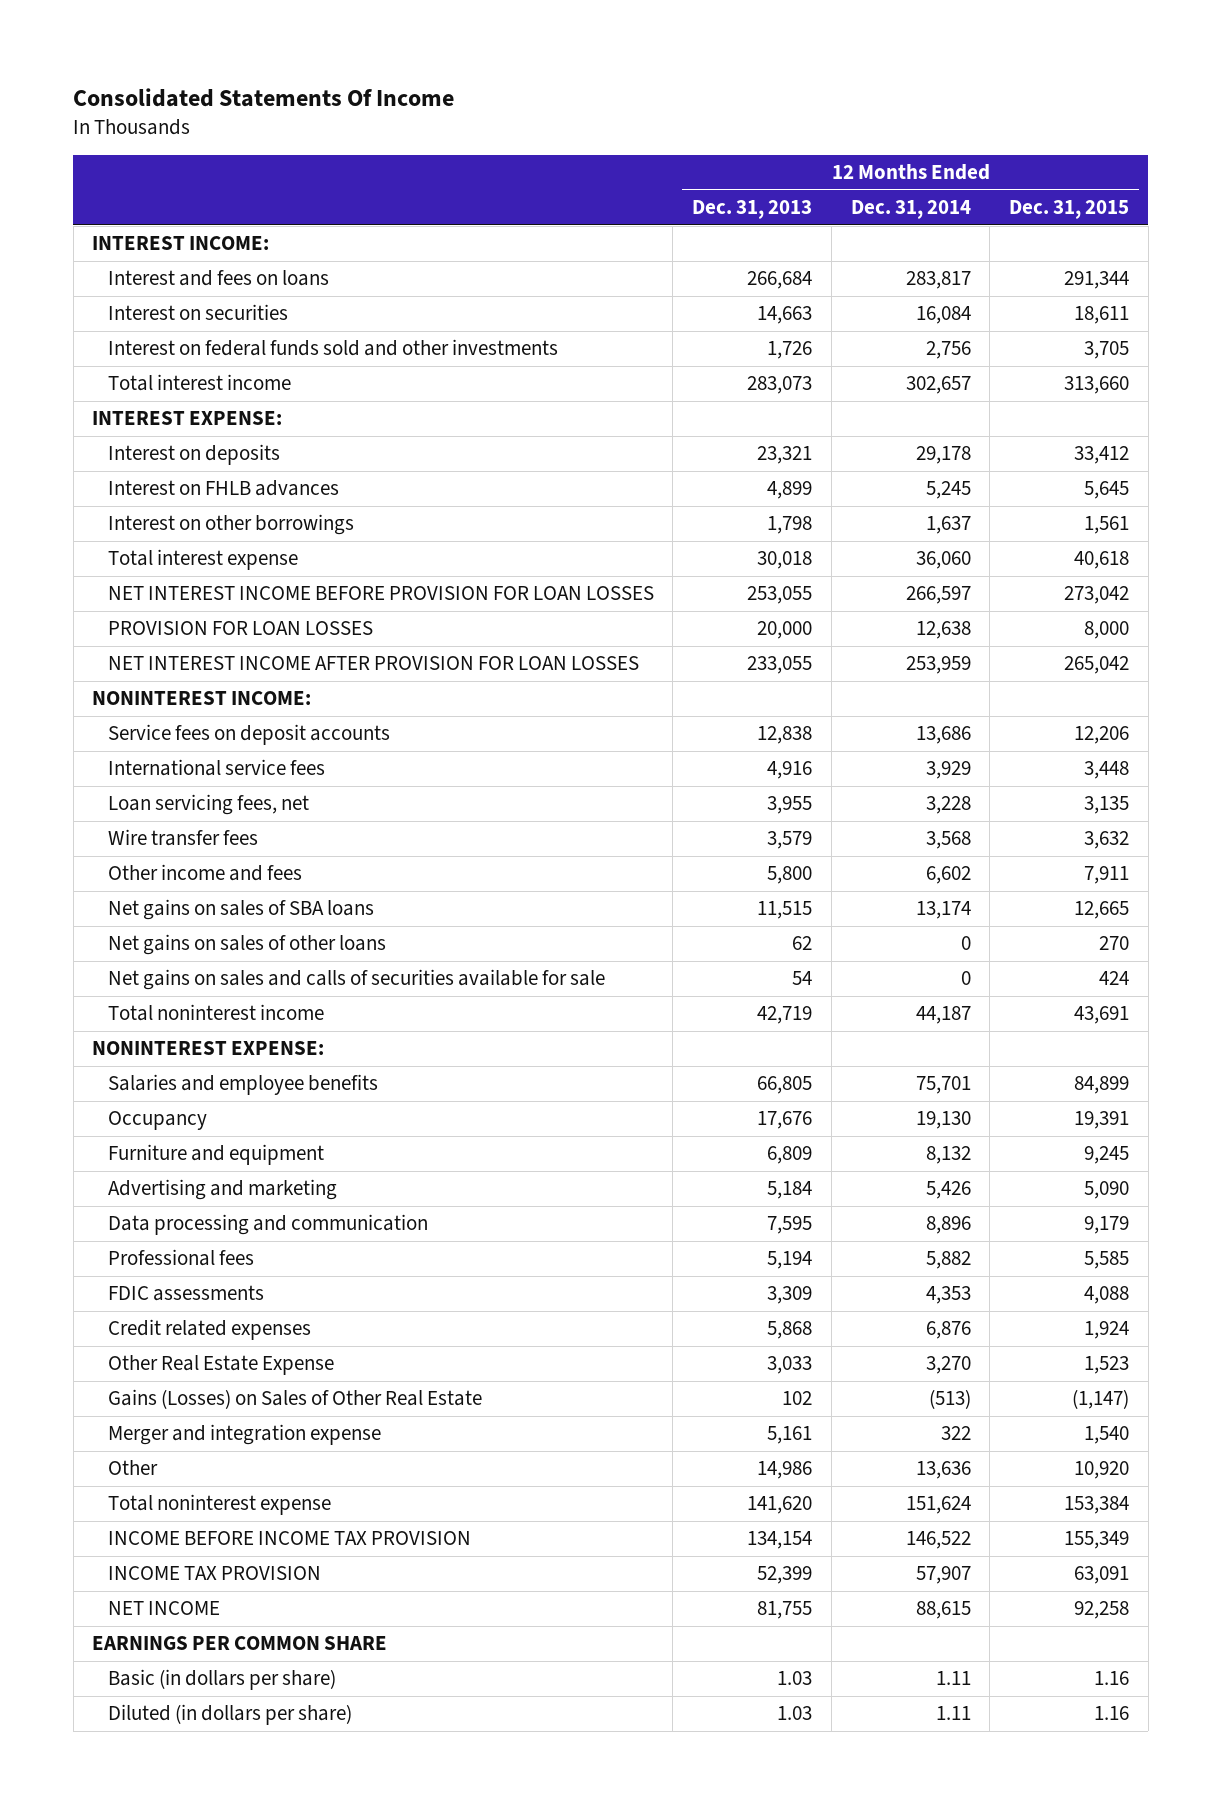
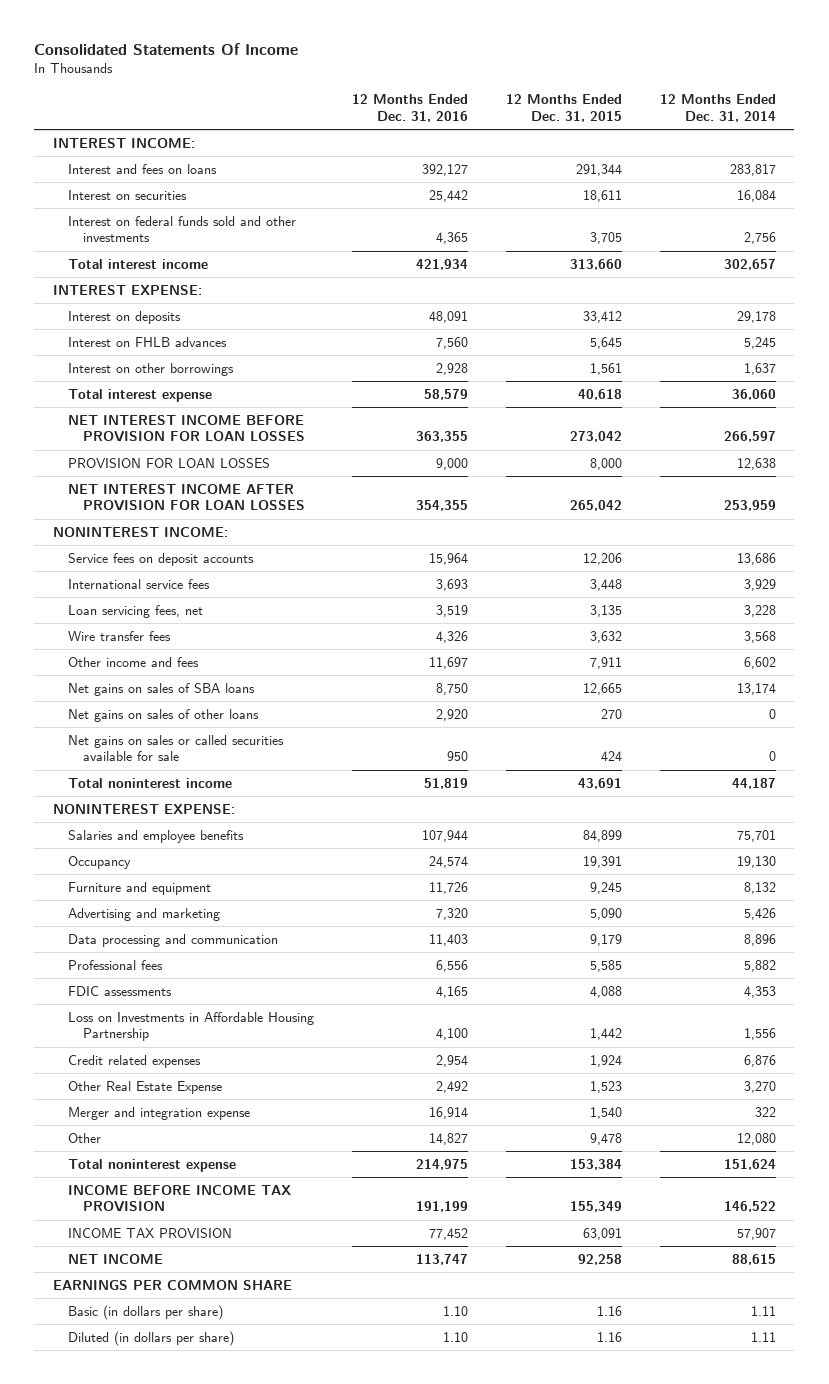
- | 12 Months Ended Dec. 31, 2013 | 12 Months Ended Dec. 31, 2014 | 12 Months Ended Dec. 31, 2015
+ | 12 Months Ended Dec. 31, 2016 | 12 Months Ended Dec. 31, 2015 | 12 Months Ended Dec. 31, 2014
- Net gains on sales and calls of securities available for sale | 54 | 0 | 424
+ Net gains on sales or called securities available for sale | 950 | 424 | 0
+ Loss on Investments in Affordable Housing Partnership | 4,100 | 1,442 | 1,556
- Gains (Losses) on Sales of Other Real Estate | 102 | (513) | (1,147)
- Other | 14,986 | 13,636 | 10,920
+ Other | 14,827 | 9,478 | 12,080

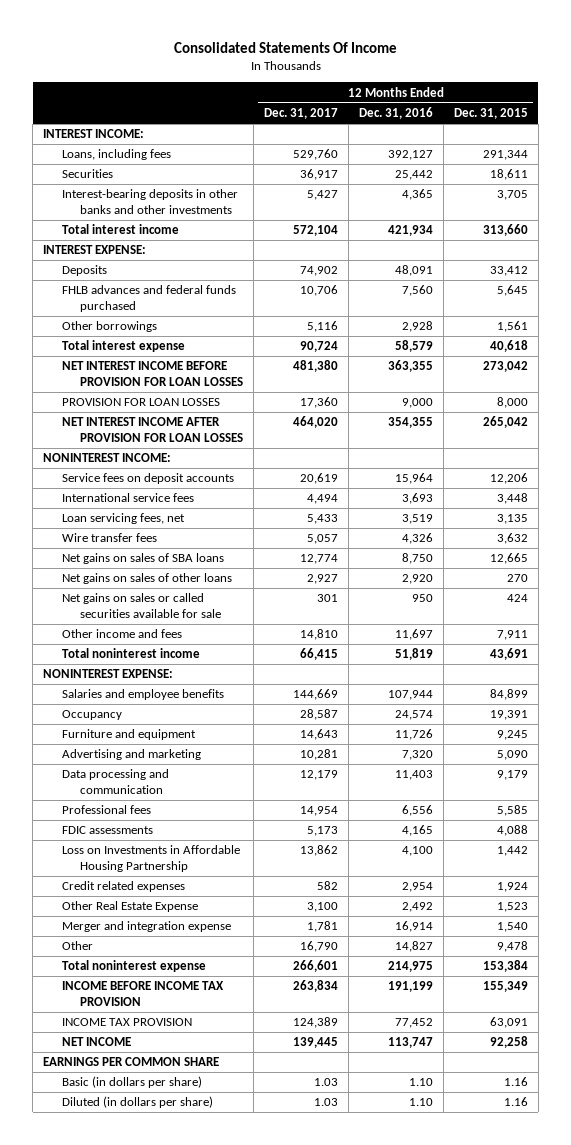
- | 12 Months Ended Dec. 31, 2016 | 12 Months Ended Dec. 31, 2015 | 12 Months Ended Dec. 31, 2014
+ | 12 Months Ended Dec. 31, 2017 | 12 Months Ended Dec. 31, 2016 | 12 Months Ended Dec. 31, 2015
- Interest and fees on loans | 392,127 | 291,344 | 283,817
- Interest on securities | 25,442 | 18,611 | 16,084
- Interest on federal funds sold and other investments | 4,365 | 3,705 | 2,756
+ Loans, including fees | 529,760 | 392,127 | 291,344
+ Securities | 36,917 | 25,442 | 18,611
+ Interest-bearing deposits in other banks and other investments | 5,427 | 4,365 | 3,705
- Interest on deposits | 48,091 | 33,412 | 29,178
- Interest on FHLB advances | 7,560 | 5,645 | 5,245
- Interest on other borrowings | 2,928 | 1,561 | 1,637
+ Deposits | 74,902 | 48,091 | 33,412
+ FHLB advances and federal funds purchased | 10,706 | 7,560 | 5,645
+ Other borrowings | 5,116 | 2,928 | 1,561
moved down: Other income and fees | 14,810 | 11,697 | 7,911

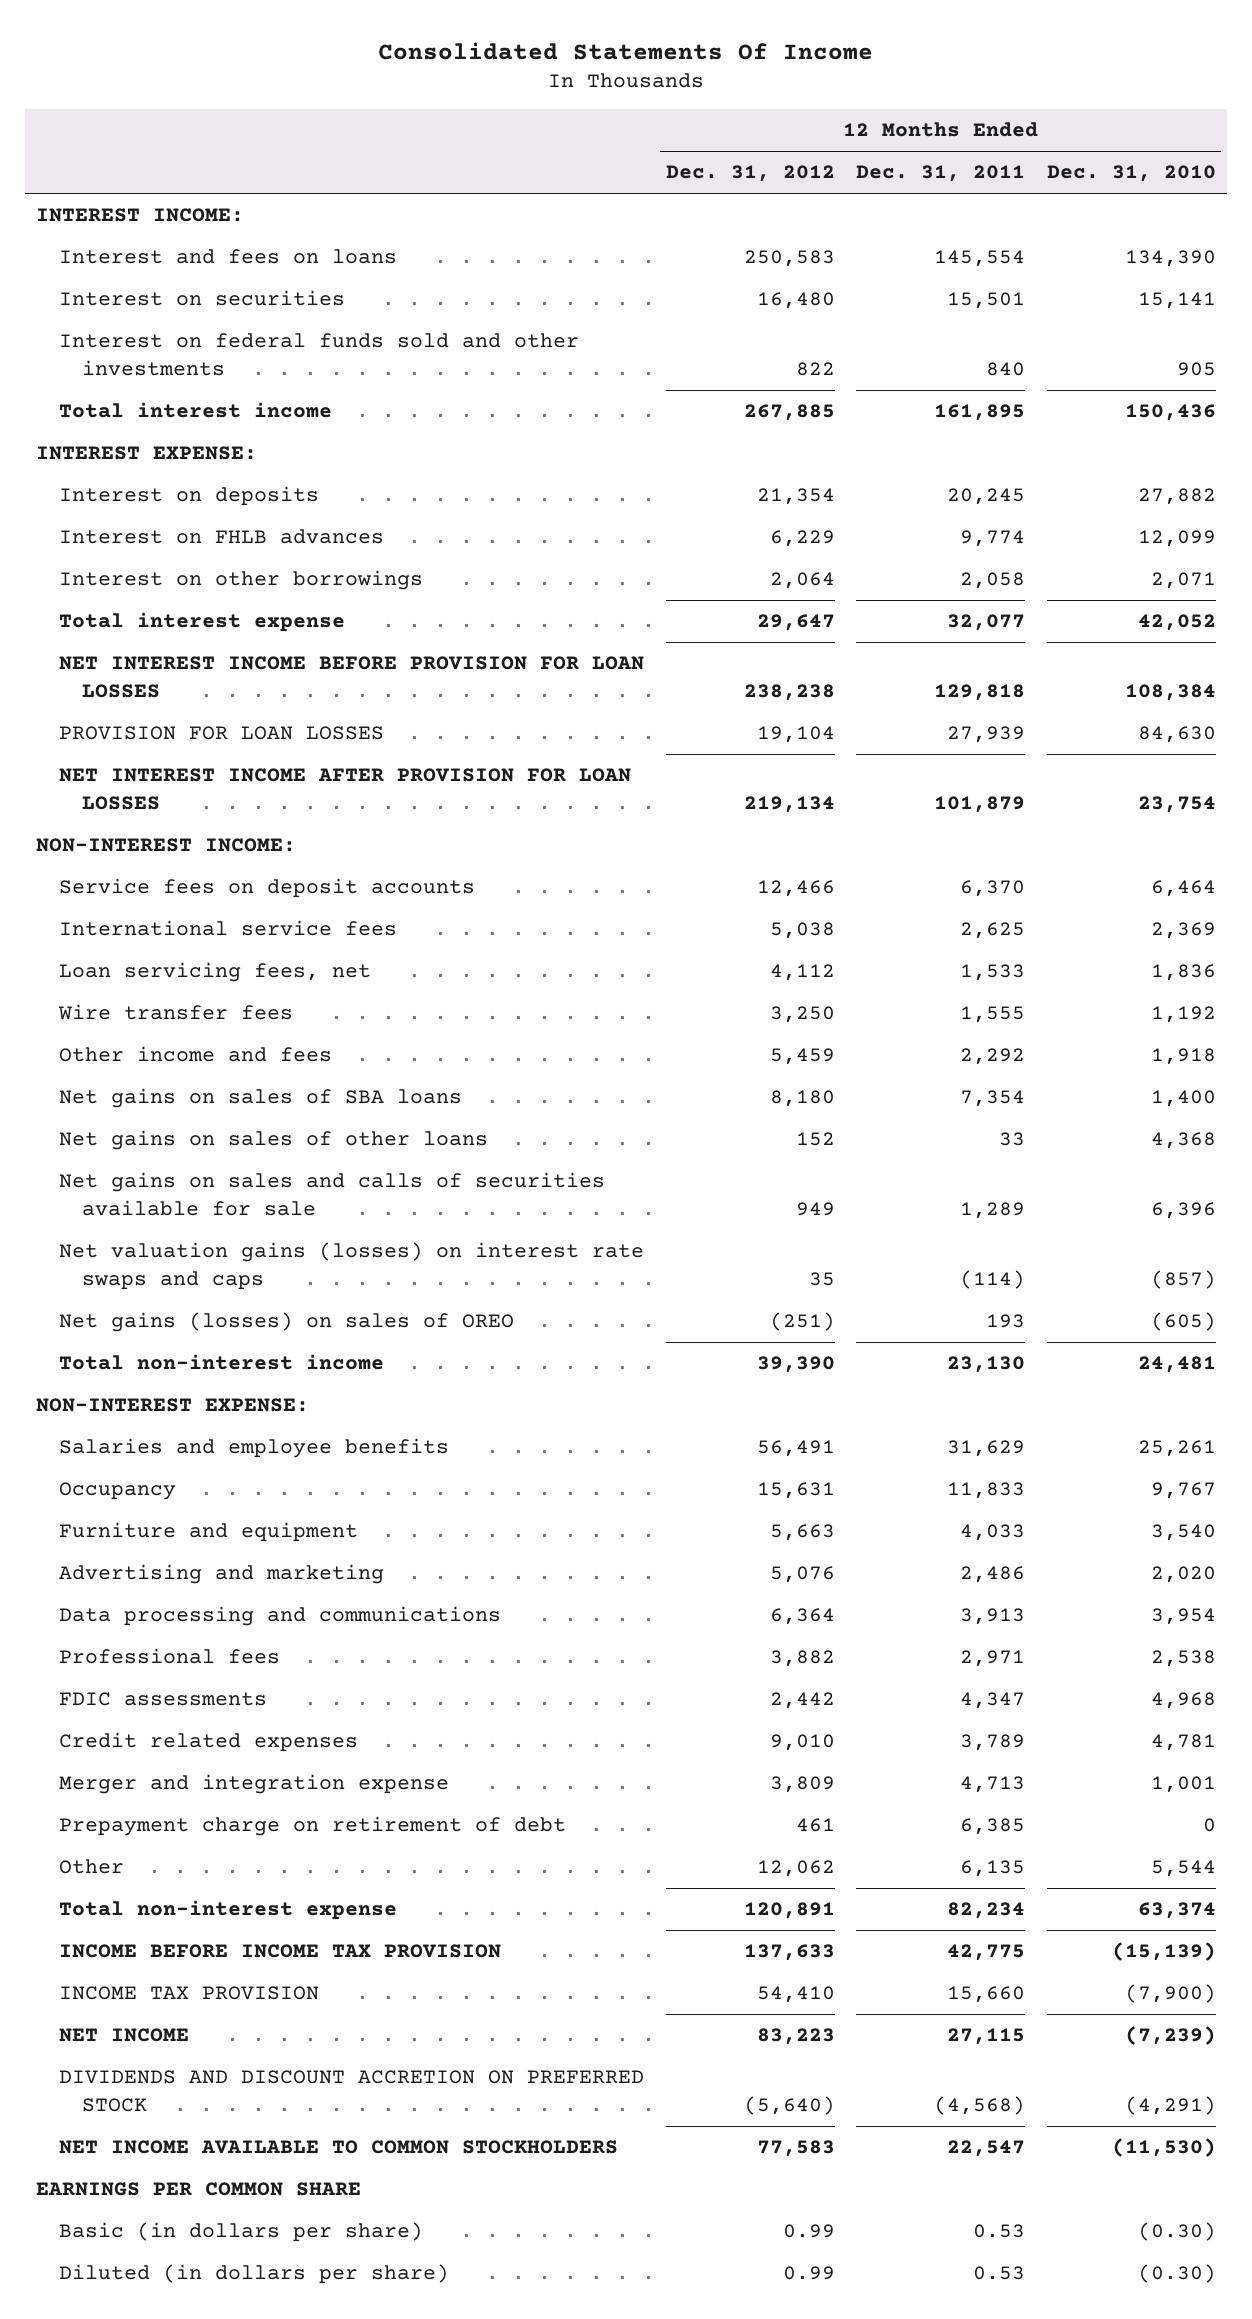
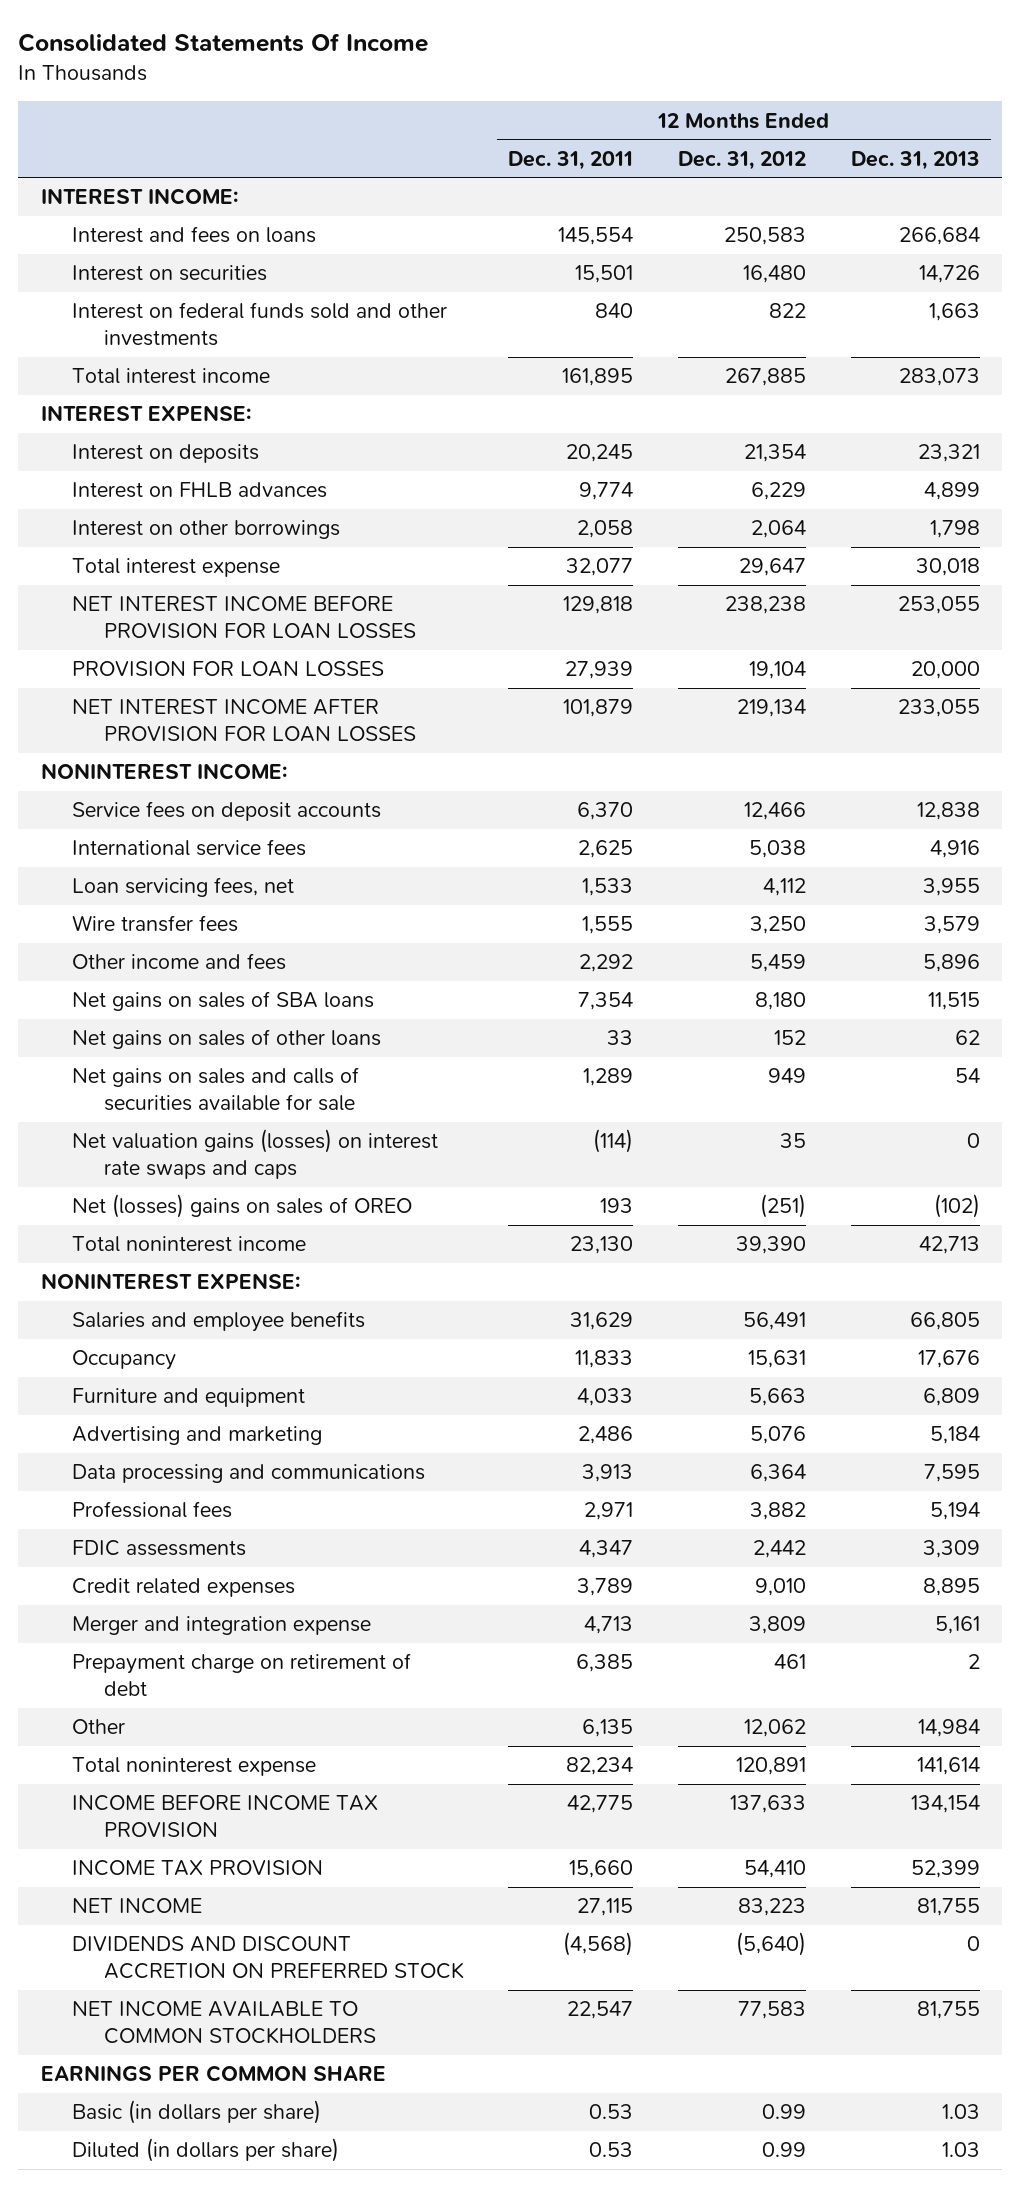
- | 12 Months Ended Dec. 31, 2012 | 12 Months Ended Dec. 31, 2011 | 12 Months Ended Dec. 31, 2010
+ | 12 Months Ended Dec. 31, 2011 | 12 Months Ended Dec. 31, 2012 | 12 Months Ended Dec. 31, 2013
- NON-INTEREST INCOME:
+ NONINTEREST INCOME:
- Net gains (losses) on sales of OREO | (251) | 193 | (605)
- Total non-interest income | 39,390 | 23,130 | 24,481
- NON-INTEREST EXPENSE:
+ Net (losses) gains on sales of OREO | 193 | (251) | (102)
+ Total noninterest income | 23,130 | 39,390 | 42,713
+ NONINTEREST EXPENSE:
- Total non-interest expense | 120,891 | 82,234 | 63,374
+ Total noninterest expense | 82,234 | 120,891 | 141,614

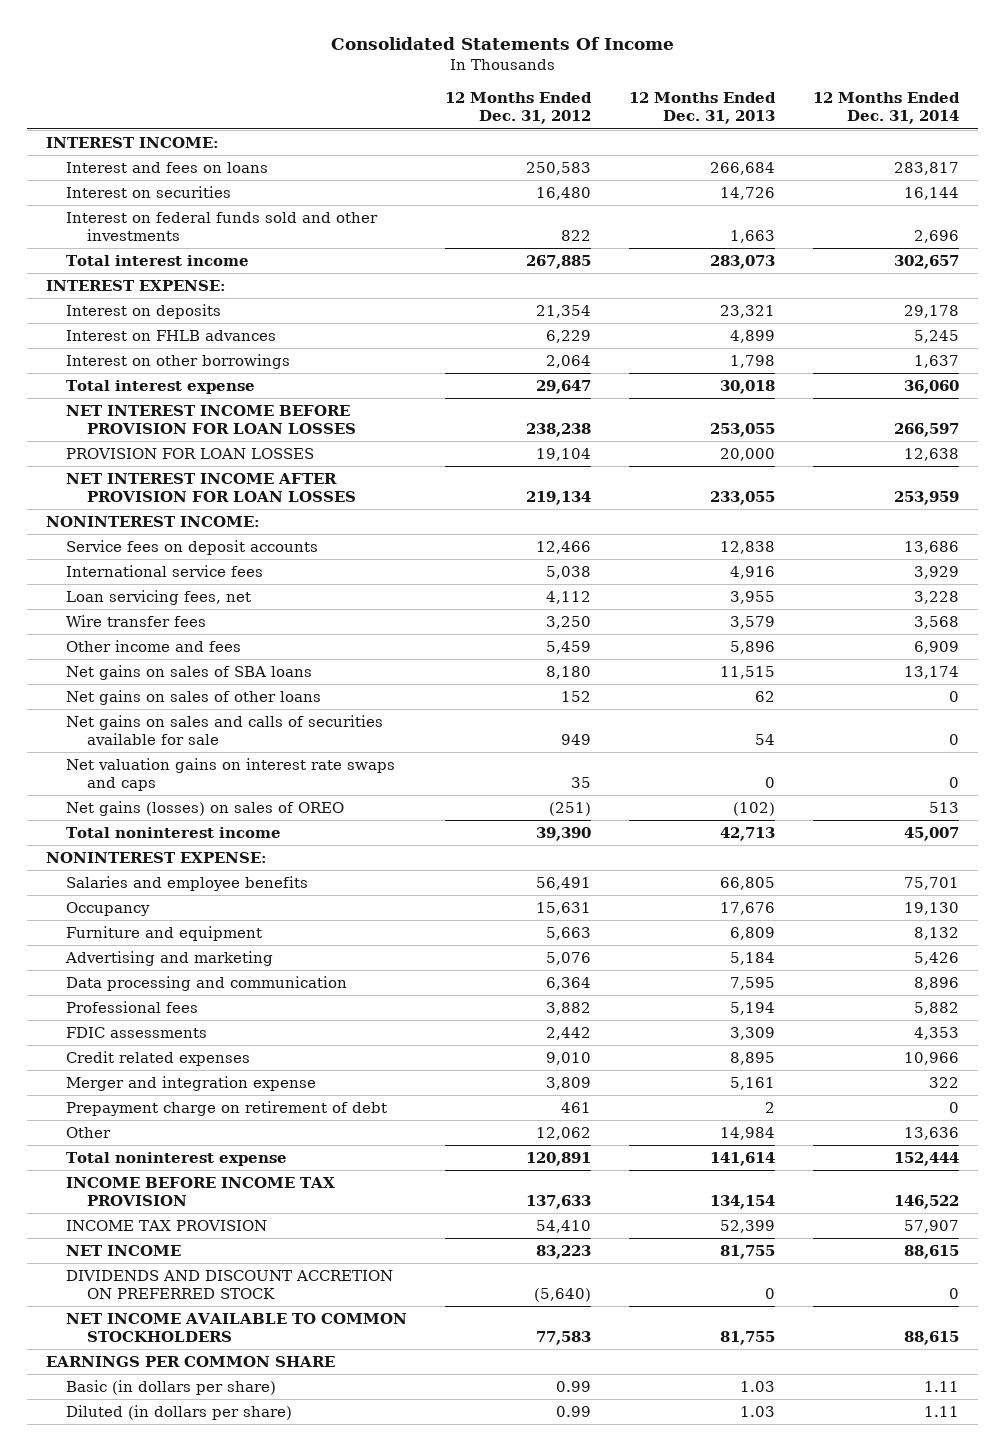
- | 12 Months Ended Dec. 31, 2011 | 12 Months Ended Dec. 31, 2012 | 12 Months Ended Dec. 31, 2013
+ | 12 Months Ended Dec. 31, 2012 | 12 Months Ended Dec. 31, 2013 | 12 Months Ended Dec. 31, 2014
- Net valuation gains (losses) on interest rate swaps and caps | (114) | 35 | 0
- Net (losses) gains on sales of OREO | 193 | (251) | (102)
+ Net valuation gains on interest rate swaps and caps | 35 | 0 | 0
+ Net gains (losses) on sales of OREO | (251) | (102) | 513
- Data processing and communications | 3,913 | 6,364 | 7,595
+ Data processing and communication | 6,364 | 7,595 | 8,896

